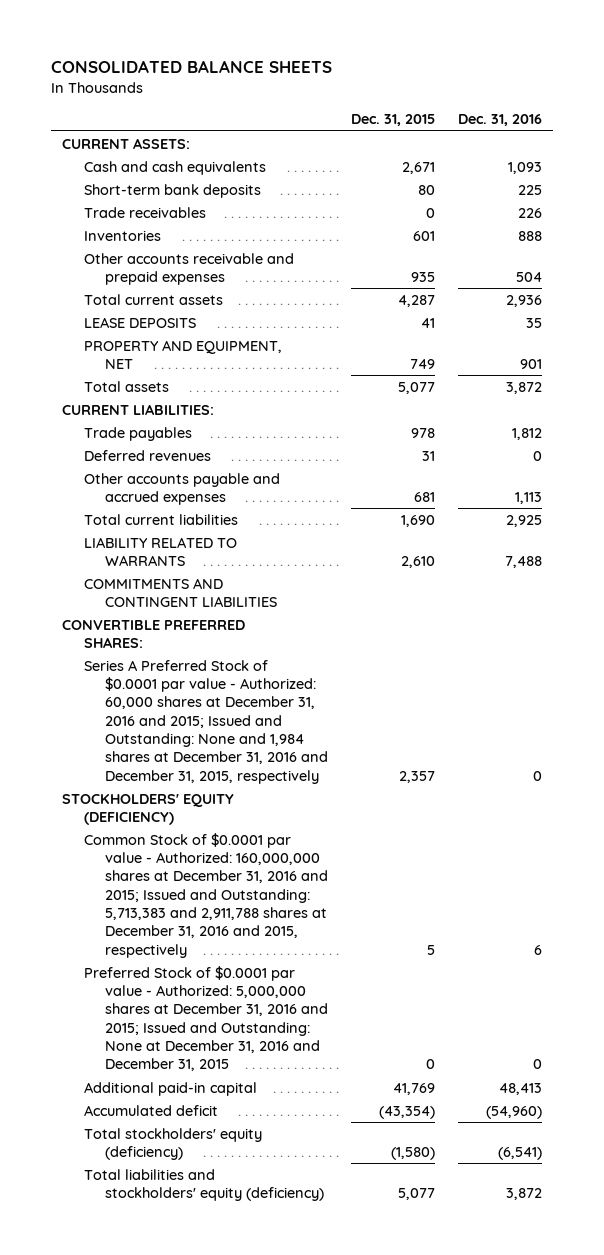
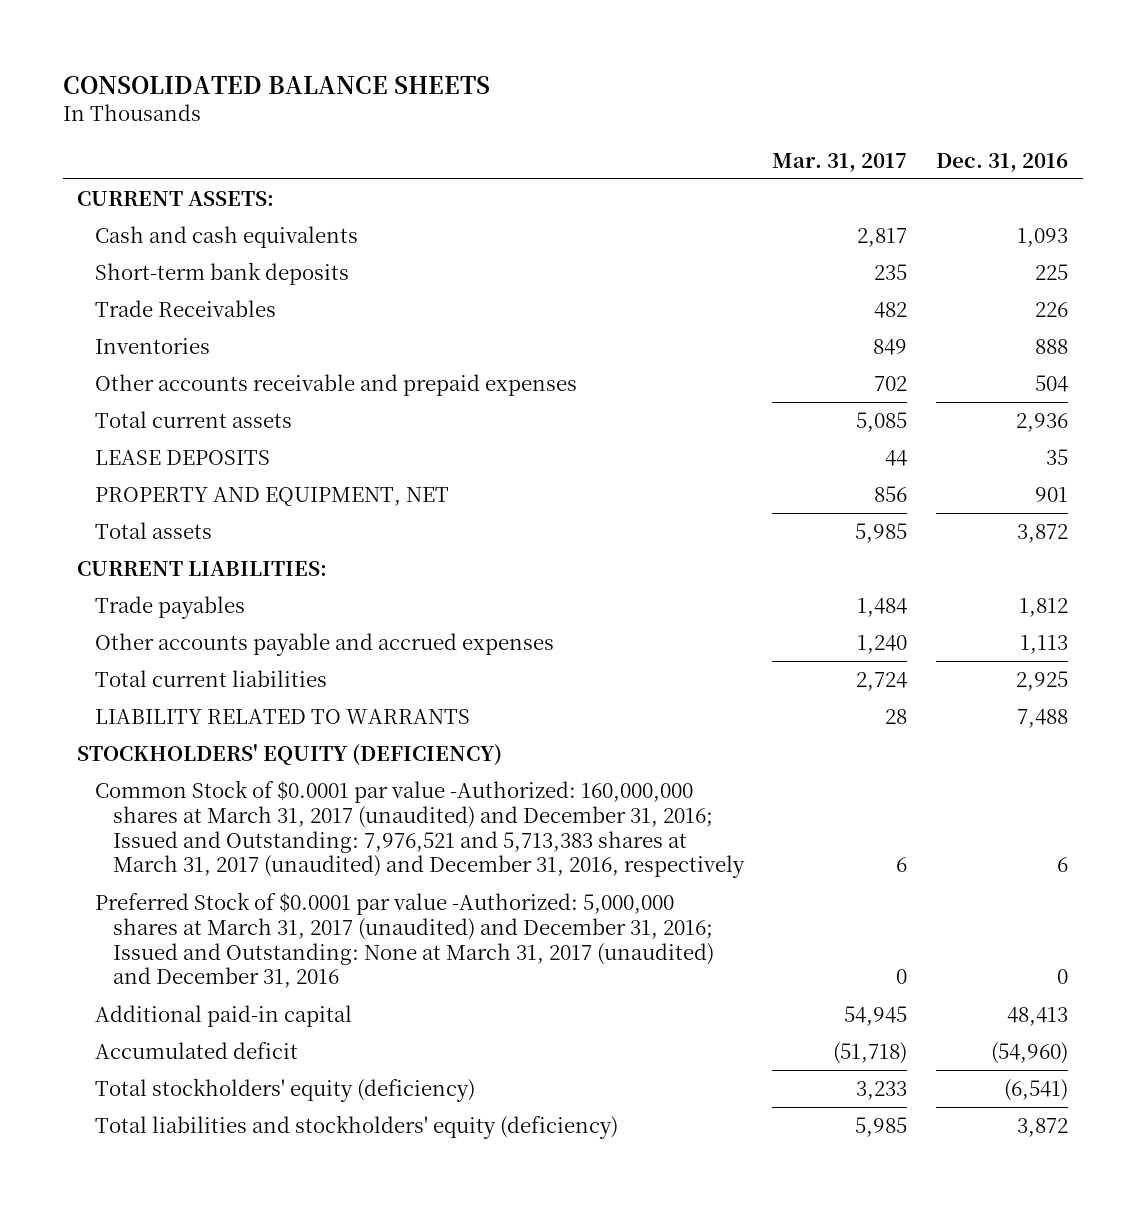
- | Dec. 31, 2015 | Dec. 31, 2016
+ | Mar. 31, 2017 | Dec. 31, 2016
- Trade receivables | 0 | 226
+ Trade Receivables | 482 | 226
- Deferred revenues | 31 | 0
- COMMITMENTS AND CONTINGENT LIABILITIES
- CONVERTIBLE PREFERRED SHARES:
- Series A Preferred Stock of $0.0001 par value - Authorized: 60,000 shares at December 31, 2016 and 2015; Issued and Outstanding: None and 1,984 shares at December 31, 2016 and December 31, 2015, respectively | 2,357 | 0
- Common Stock of $0.0001 par value - Authorized: 160,000,000 shares at December 31, 2016 and 2015; Issued and Outstanding: 5,713,383 and 2,911,788 shares at December 31, 2016 and 2015, respectively | 5 | 6
- Preferred Stock of $0.0001 par value - Authorized: 5,000,000 shares at December 31, 2016 and 2015; Issued and Outstanding: None at December 31, 2016 and December 31, 2015 | 0 | 0
+ Common Stock of $0.0001 par value -Authorized: 160,000,000 shares at March 31, 2017 (unaudited) and December 31, 2016; Issued and Outstanding: 7,976,521 and 5,713,383 shares at March 31, 2017 (unaudited) and December 31, 2016, respectively | 6 | 6
+ Preferred Stock of $0.0001 par value -Authorized: 5,000,000 shares at March 31, 2017 (unaudited) and December 31, 2016; Issued and Outstanding: None at March 31, 2017 (unaudited) and December 31, 2016 | 0 | 0

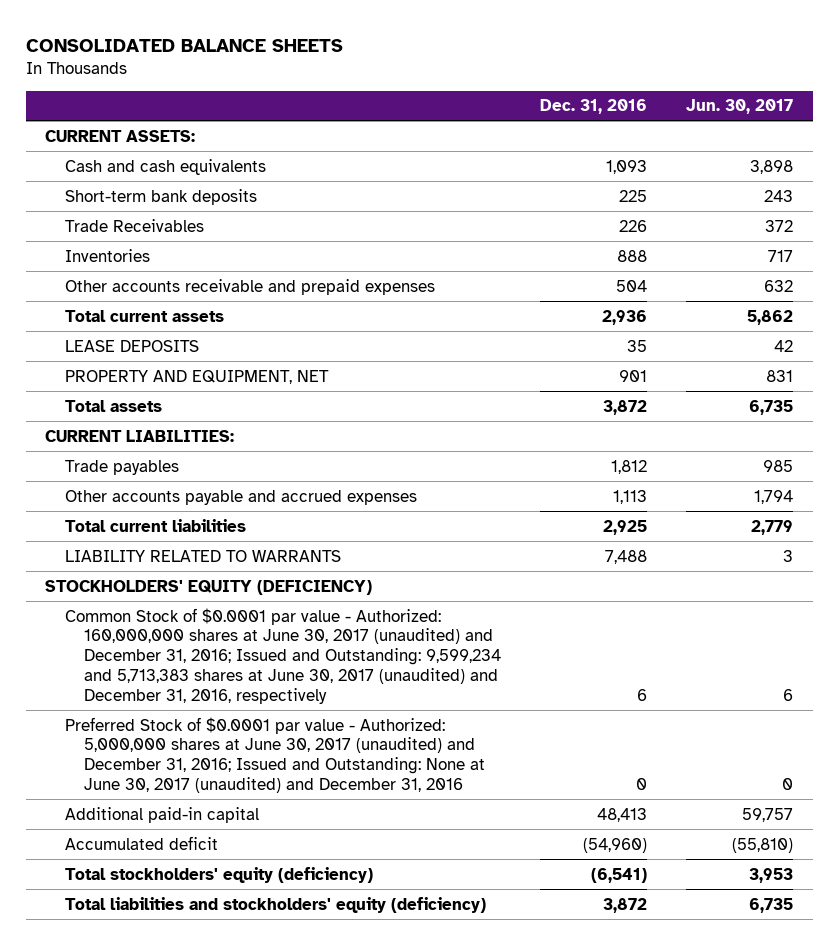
- | Mar. 31, 2017 | Dec. 31, 2016
+ | Dec. 31, 2016 | Jun. 30, 2017
- Common Stock of $0.0001 par value -Authorized: 160,000,000 shares at March 31, 2017 (unaudited) and December 31, 2016; Issued and Outstanding: 7,976,521 and 5,713,383 shares at March 31, 2017 (unaudited) and December 31, 2016, respectively | 6 | 6
- Preferred Stock of $0.0001 par value -Authorized: 5,000,000 shares at March 31, 2017 (unaudited) and December 31, 2016; Issued and Outstanding: None at March 31, 2017 (unaudited) and December 31, 2016 | 0 | 0
+ Common Stock of $0.0001 par value - Authorized: 160,000,000 shares at June 30, 2017 (unaudited) and December 31, 2016; Issued and Outstanding: 9,599,234 and 5,713,383 shares at June 30, 2017 (unaudited) and December 31, 2016, respectively | 6 | 6
+ Preferred Stock of $0.0001 par value - Authorized: 5,000,000 shares at June 30, 2017 (unaudited) and December 31, 2016; Issued and Outstanding: None at June 30, 2017 (unaudited) and December 31, 2016 | 0 | 0

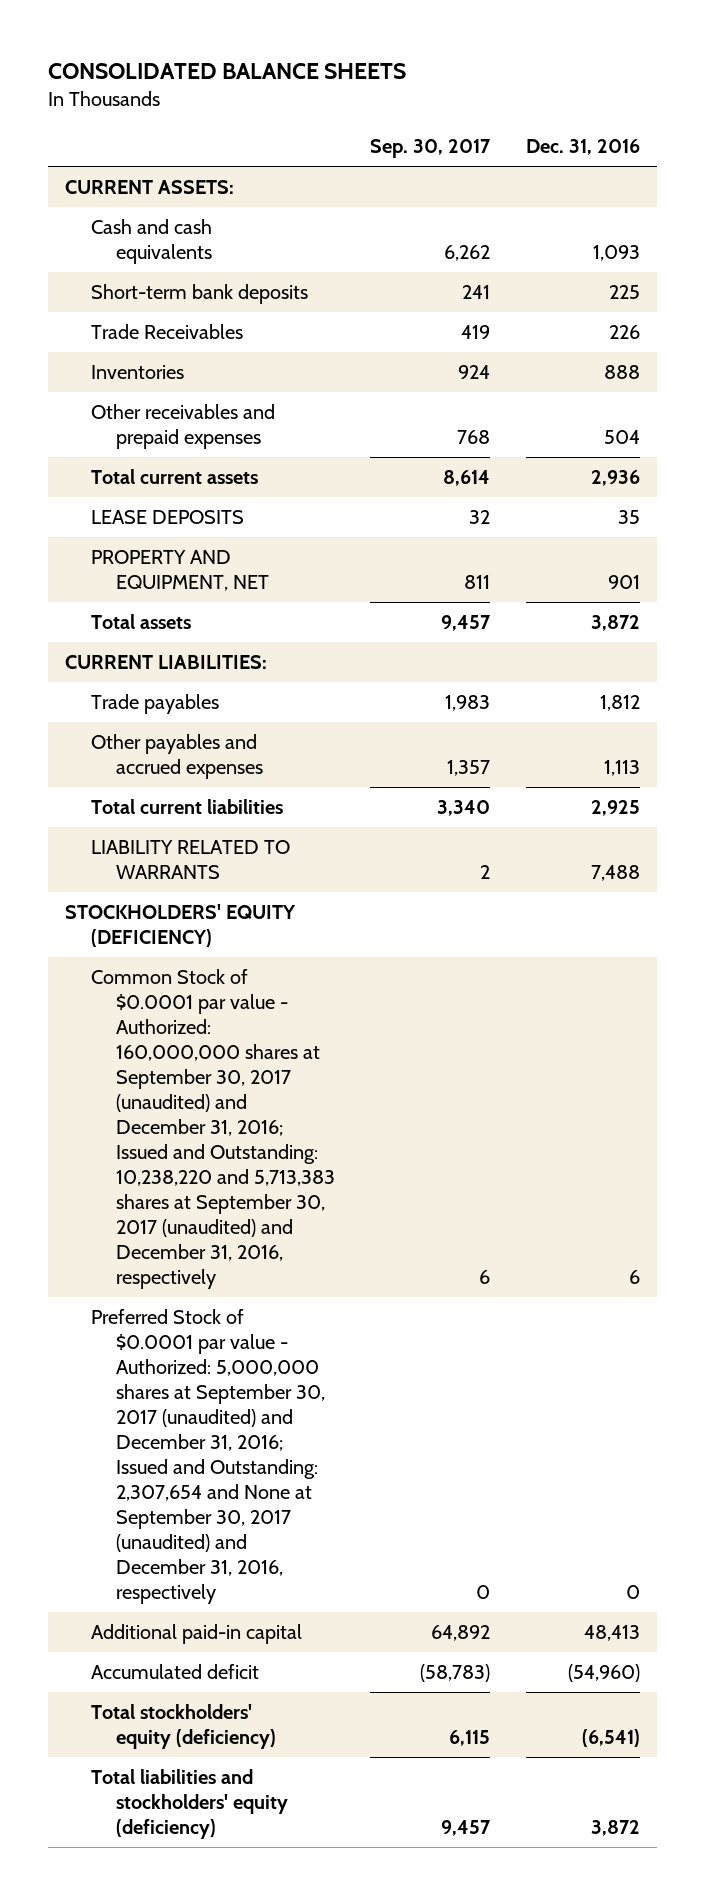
- | Dec. 31, 2016 | Jun. 30, 2017
+ | Sep. 30, 2017 | Dec. 31, 2016
- Other accounts receivable and prepaid expenses | 504 | 632
+ Other receivables and prepaid expenses | 768 | 504
- Other accounts payable and accrued expenses | 1,113 | 1,794
+ Other payables and accrued expenses | 1,357 | 1,113
- Common Stock of $0.0001 par value - Authorized: 160,000,000 shares at June 30, 2017 (unaudited) and December 31, 2016; Issued and Outstanding: 9,599,234 and 5,713,383 shares at June 30, 2017 (unaudited) and December 31, 2016, respectively | 6 | 6
- Preferred Stock of $0.0001 par value - Authorized: 5,000,000 shares at June 30, 2017 (unaudited) and December 31, 2016; Issued and Outstanding: None at June 30, 2017 (unaudited) and December 31, 2016 | 0 | 0
+ Common Stock of $0.0001 par value - Authorized: 160,000,000 shares at September 30, 2017 (unaudited) and December 31, 2016; Issued and Outstanding: 10,238,220 and 5,713,383 shares at September 30, 2017 (unaudited) and December 31, 2016, respectively | 6 | 6
+ Preferred Stock of $0.0001 par value - Authorized: 5,000,000 shares at September 30, 2017 (unaudited) and December 31, 2016; Issued and Outstanding: 2,307,654 and None at September 30, 2017 (unaudited) and December 31, 2016, respectively | 0 | 0

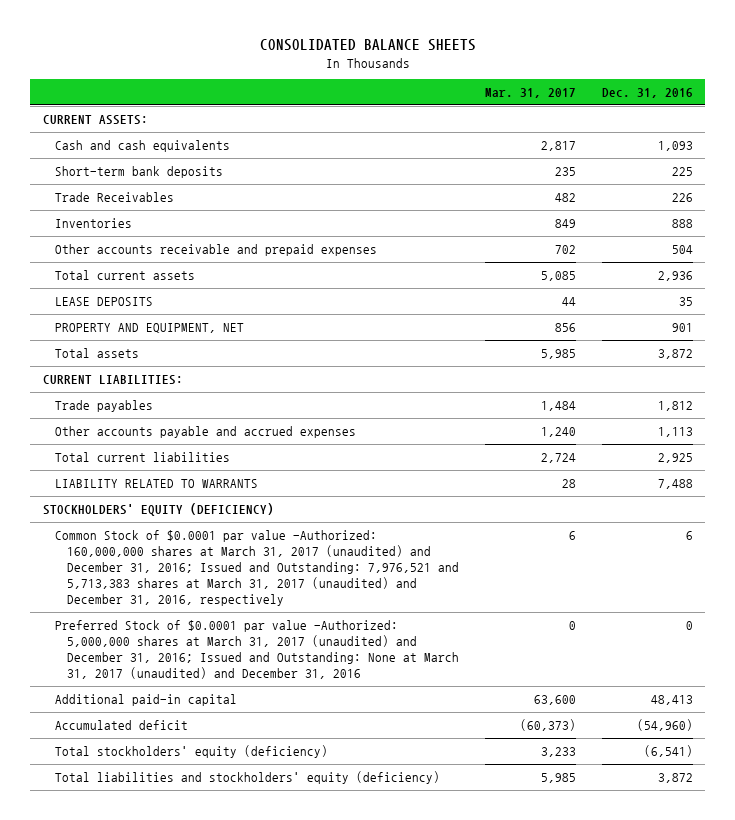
- | Sep. 30, 2017 | Dec. 31, 2016
+ | Mar. 31, 2017 | Dec. 31, 2016
- Other receivables and prepaid expenses | 768 | 504
+ Other accounts receivable and prepaid expenses | 702 | 504
- Other payables and accrued expenses | 1,357 | 1,113
+ Other accounts payable and accrued expenses | 1,240 | 1,113
- Common Stock of $0.0001 par value - Authorized: 160,000,000 shares at September 30, 2017 (unaudited) and December 31, 2016; Issued and Outstanding: 10,238,220 and 5,713,383 shares at September 30, 2017 (unaudited) and December 31, 2016, respectively | 6 | 6
- Preferred Stock of $0.0001 par value - Authorized: 5,000,000 shares at September 30, 2017 (unaudited) and December 31, 2016; Issued and Outstanding: 2,307,654 and None at September 30, 2017 (unaudited) and December 31, 2016, respectively | 0 | 0
+ Common Stock of $0.0001 par value -Authorized: 160,000,000 shares at March 31, 2017 (unaudited) and December 31, 2016; Issued and Outstanding: 7,976,521 and 5,713,383 shares at March 31, 2017 (unaudited) and December 31, 2016, respectively | 6 | 6
+ Preferred Stock of $0.0001 par value -Authorized: 5,000,000 shares at March 31, 2017 (unaudited) and December 31, 2016; Issued and Outstanding: None at March 31, 2017 (unaudited) and December 31, 2016 | 0 | 0

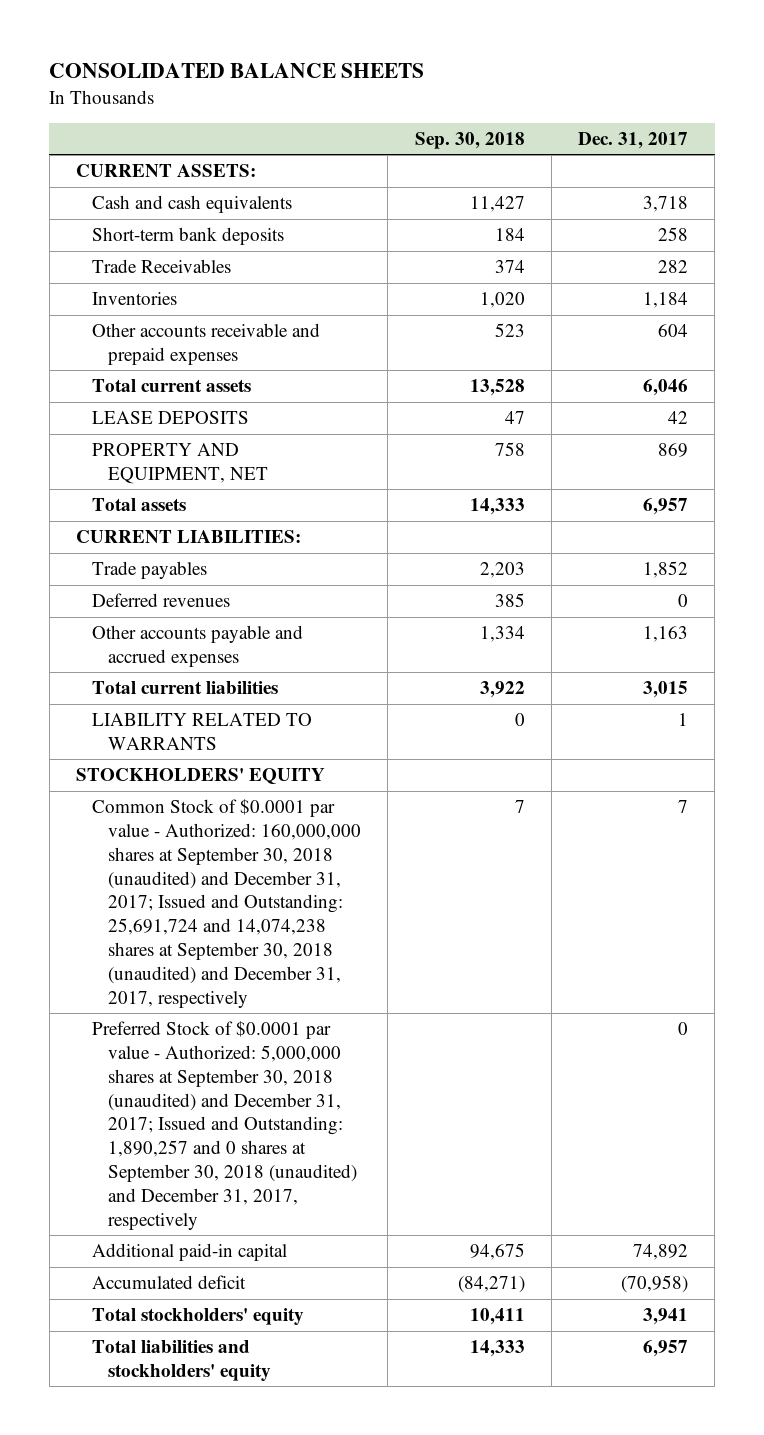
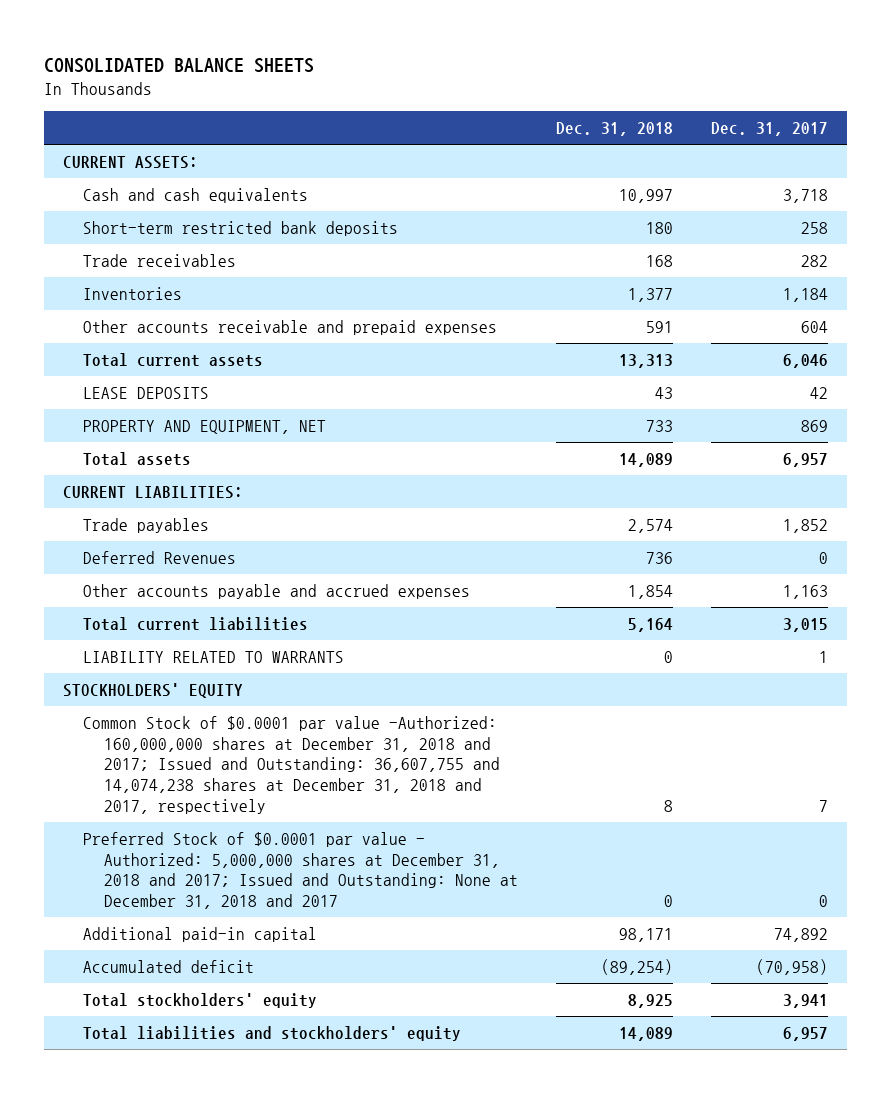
- | Sep. 30, 2018 | Dec. 31, 2017
+ | Dec. 31, 2018 | Dec. 31, 2017
- Short-term bank deposits | 184 | 258
- Trade Receivables | 374 | 282
+ Short-term restricted bank deposits | 180 | 258
+ Trade receivables | 168 | 282
- Deferred revenues | 385 | 0
+ Deferred Revenues | 736 | 0
- Common Stock of $0.0001 par value - Authorized: 160,000,000 shares at September 30, 2018 (unaudited) and December 31, 2017; Issued and Outstanding: 25,691,724 and 14,074,238 shares at September 30, 2018 (unaudited) and December 31, 2017, respectively | 7 | 7
- Preferred Stock of $0.0001 par value - Authorized: 5,000,000 shares at September 30, 2018 (unaudited) and December 31, 2017; Issued and Outstanding: 1,890,257 and 0 shares at September 30, 2018 (unaudited) and December 31, 2017, respectively | | 0
+ Common Stock of $0.0001 par value -Authorized: 160,000,000 shares at December 31, 2018 and 2017; Issued and Outstanding: 36,607,755 and 14,074,238 shares at December 31, 2018 and 2017, respectively | 8 | 7
+ Preferred Stock of $0.0001 par value - Authorized: 5,000,000 shares at December 31, 2018 and 2017; Issued and Outstanding: None at December 31, 2018 and 2017 | 0 | 0

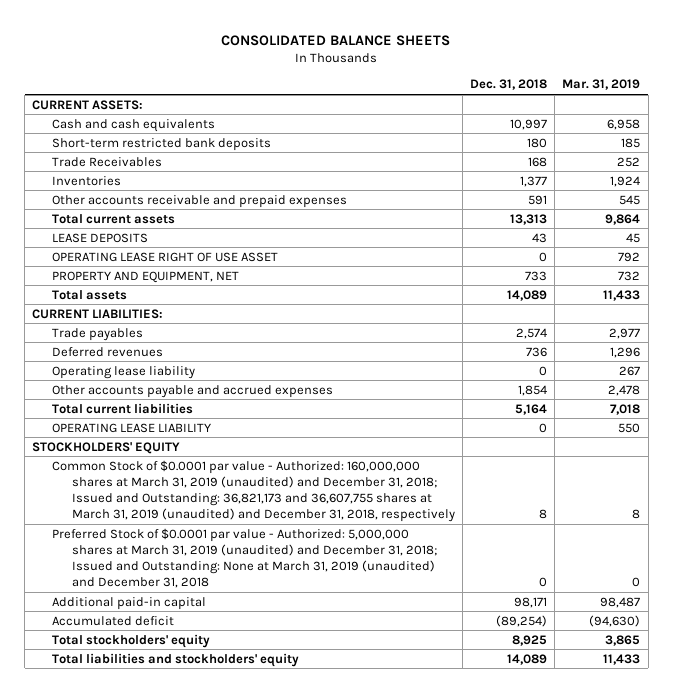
- | Dec. 31, 2018 | Dec. 31, 2017
+ | Dec. 31, 2018 | Mar. 31, 2019
- Trade receivables | 168 | 282
+ Trade Receivables | 168 | 252
+ OPERATING LEASE RIGHT OF USE ASSET | 0 | 792
- Deferred Revenues | 736 | 0
+ Deferred revenues | 736 | 1,296
+ Operating lease liability | 0 | 267
- LIABILITY RELATED TO WARRANTS | 0 | 1
+ OPERATING LEASE LIABILITY | 0 | 550
- Common Stock of $0.0001 par value -Authorized: 160,000,000 shares at December 31, 2018 and 2017; Issued and Outstanding: 36,607,755 and 14,074,238 shares at December 31, 2018 and 2017, respectively | 8 | 7
- Preferred Stock of $0.0001 par value - Authorized: 5,000,000 shares at December 31, 2018 and 2017; Issued and Outstanding: None at December 31, 2018 and 2017 | 0 | 0
+ Common Stock of $0.0001 par value - Authorized: 160,000,000 shares at March 31, 2019 (unaudited) and December 31, 2018; Issued and Outstanding: 36,821,173 and 36,607,755 shares at March 31, 2019 (unaudited) and December 31, 2018, respectively | 8 | 8
+ Preferred Stock of $0.0001 par value - Authorized: 5,000,000 shares at March 31, 2019 (unaudited) and December 31, 2018; Issued and Outstanding: None at March 31, 2019 (unaudited) and December 31, 2018 | 0 | 0

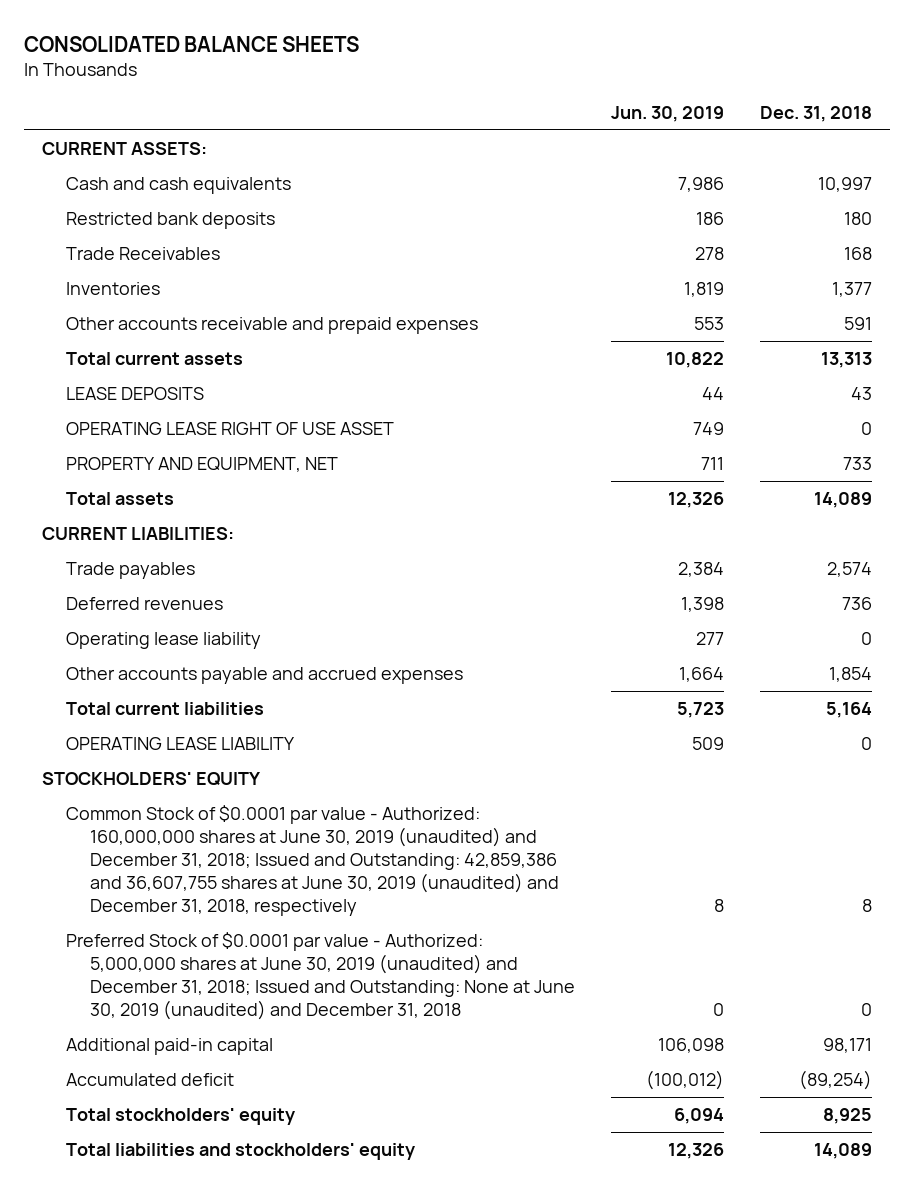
- | Dec. 31, 2018 | Mar. 31, 2019
+ | Jun. 30, 2019 | Dec. 31, 2018
- Short-term restricted bank deposits | 180 | 185
+ Restricted bank deposits | 186 | 180
- Common Stock of $0.0001 par value - Authorized: 160,000,000 shares at March 31, 2019 (unaudited) and December 31, 2018; Issued and Outstanding: 36,821,173 and 36,607,755 shares at March 31, 2019 (unaudited) and December 31, 2018, respectively | 8 | 8
- Preferred Stock of $0.0001 par value - Authorized: 5,000,000 shares at March 31, 2019 (unaudited) and December 31, 2018; Issued and Outstanding: None at March 31, 2019 (unaudited) and December 31, 2018 | 0 | 0
+ Common Stock of $0.0001 par value - Authorized: 160,000,000 shares at June 30, 2019 (unaudited) and December 31, 2018; Issued and Outstanding: 42,859,386 and 36,607,755 shares at June 30, 2019 (unaudited) and December 31, 2018, respectively | 8 | 8
+ Preferred Stock of $0.0001 par value - Authorized: 5,000,000 shares at June 30, 2019 (unaudited) and December 31, 2018; Issued and Outstanding: None at June 30, 2019 (unaudited) and December 31, 2018 | 0 | 0

